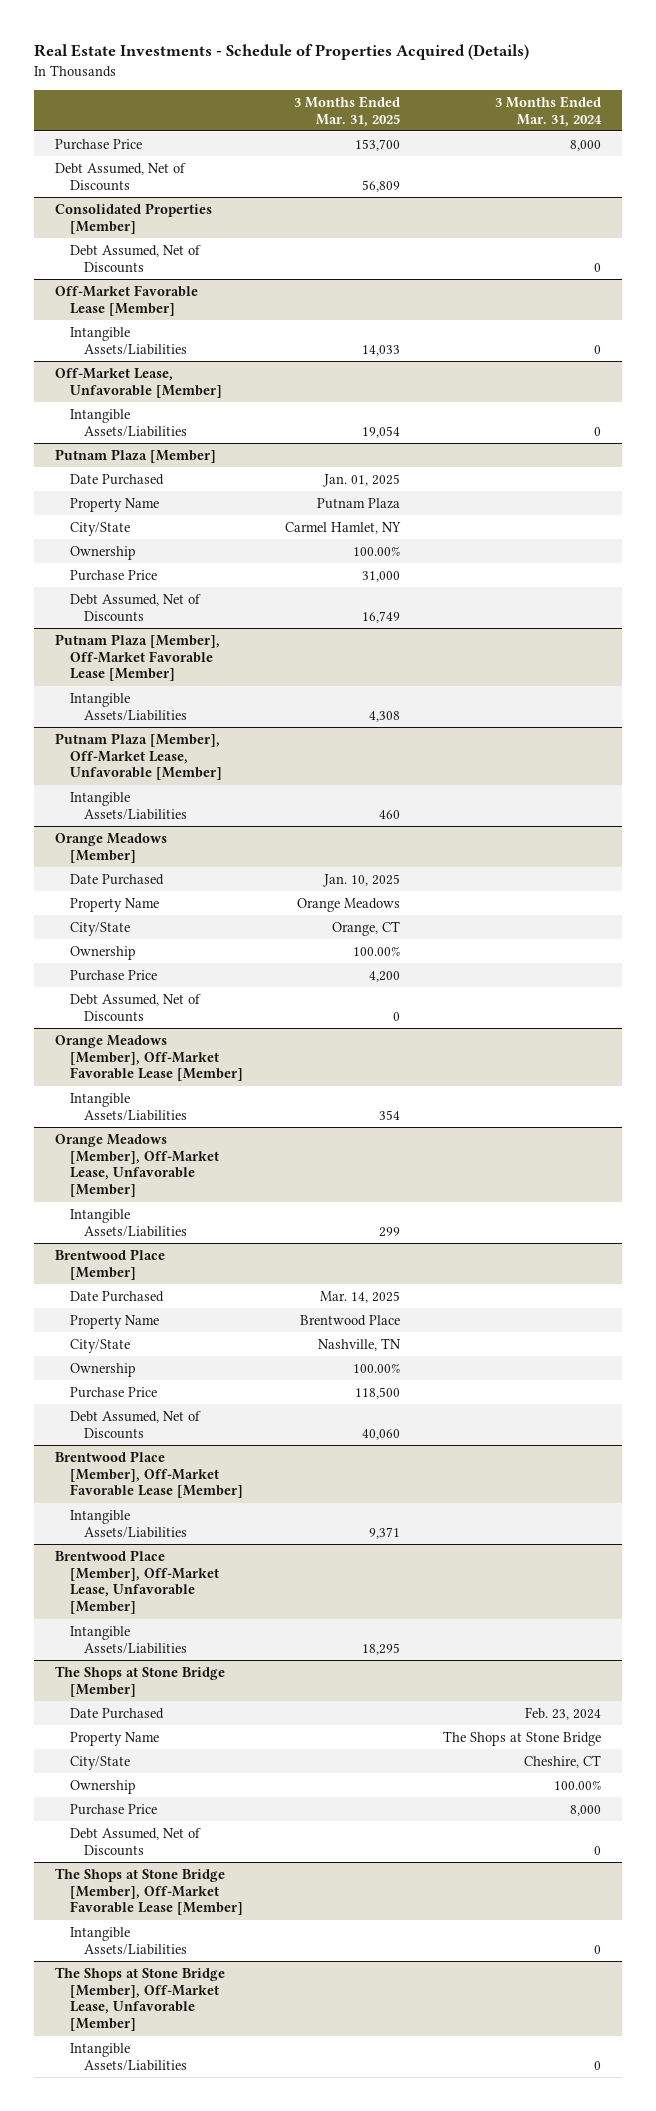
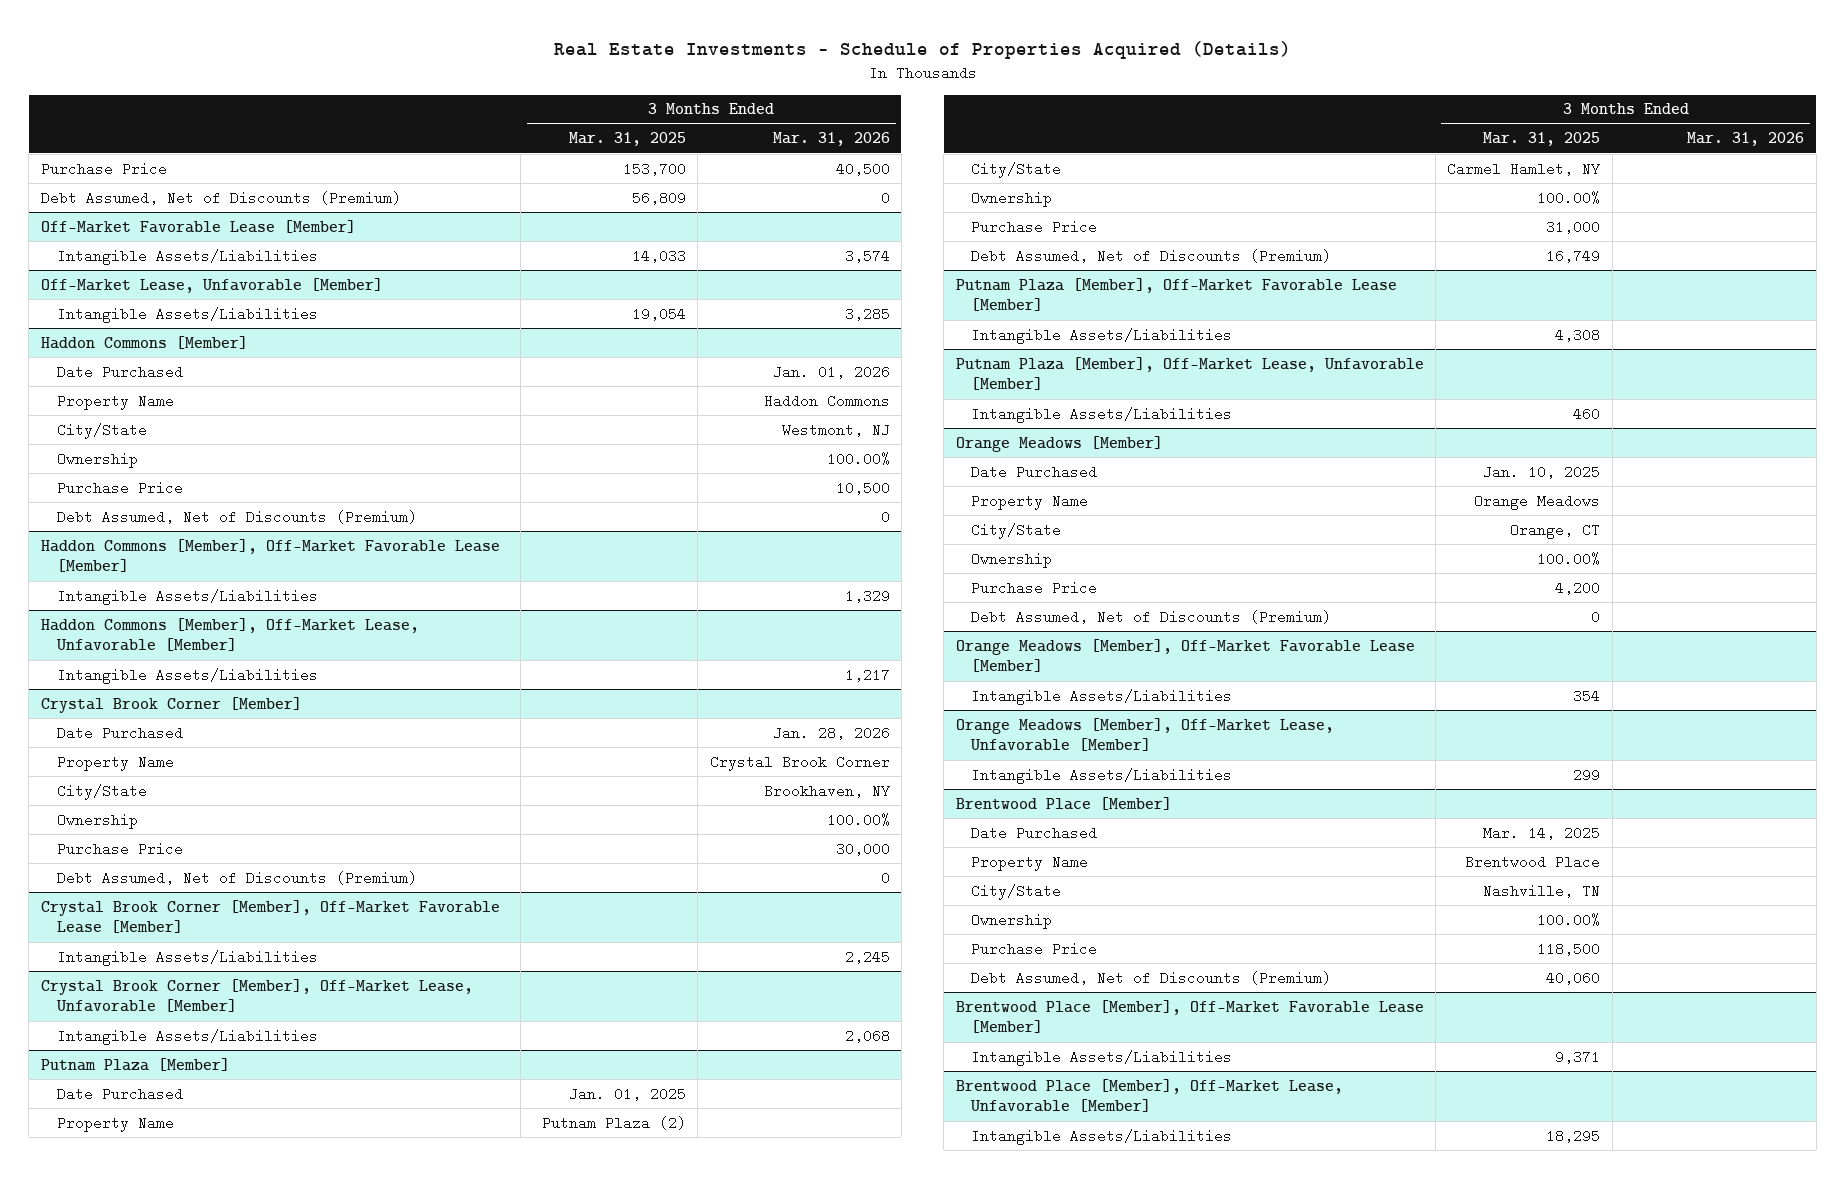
- | 3 Months Ended Mar. 31, 2025 | 3 Months Ended Mar. 31, 2024
+ | 3 Months Ended Mar. 31, 2025 | 3 Months Ended Mar. 31, 2026
- Debt Assumed, Net of Discounts | 56,809 |
- Consolidated Properties [Member]
- Debt Assumed, Net of Discounts | | 0
+ Debt Assumed, Net of Discounts (Premium) | 56,809 | 0
+ Haddon Commons [Member]
+ Date Purchased | | Jan. 01, 2026
+ Property Name | | Haddon Commons
+ City/State | | Westmont, NJ
+ Ownership | | 100.00%
+ Purchase Price | | 10,500
+ Debt Assumed, Net of Discounts (Premium) | | 0
+ Haddon Commons [Member], Off-Market Favorable Lease [Member]
+ Intangible Assets/Liabilities | | 1,329
+ Haddon Commons [Member], Off-Market Lease, Unfavorable [Member]
+ Intangible Assets/Liabilities | | 1,217
+ Crystal Brook Corner [Member]
+ Date Purchased | | Jan. 28, 2026
+ Property Name | | Crystal Brook Corner
+ City/State | | Brookhaven, NY
+ Ownership | | 100.00%
+ Purchase Price | | 30,000
+ Debt Assumed, Net of Discounts (Premium) | | 0
+ Crystal Brook Corner [Member], Off-Market Favorable Lease [Member]
+ Intangible Assets/Liabilities | | 2,245
+ Crystal Brook Corner [Member], Off-Market Lease, Unfavorable [Member]
+ Intangible Assets/Liabilities | | 2,068
@ Putnam Plaza [Member]
- Property Name | Putnam Plaza |
+ Property Name | Putnam Plaza (2) |
- Debt Assumed, Net of Discounts | 16,749 |
+ Debt Assumed, Net of Discounts (Premium) | 16,749 |
@ Orange Meadows [Member]
- Debt Assumed, Net of Discounts | 0 |
+ Debt Assumed, Net of Discounts (Premium) | 0 |
@ Brentwood Place [Member]
- Debt Assumed, Net of Discounts | 40,060 |
+ Debt Assumed, Net of Discounts (Premium) | 40,060 |
- The Shops at Stone Bridge [Member]
- Date Purchased | | Feb. 23, 2024
- Property Name | | The Shops at Stone Bridge
- City/State | | Cheshire, CT
- Ownership | | 100.00%
- Purchase Price | | 8,000
- Debt Assumed, Net of Discounts | | 0
- The Shops at Stone Bridge [Member], Off-Market Favorable Lease [Member]
- Intangible Assets/Liabilities | | 0
- The Shops at Stone Bridge [Member], Off-Market Lease, Unfavorable [Member]
- Intangible Assets/Liabilities | | 0

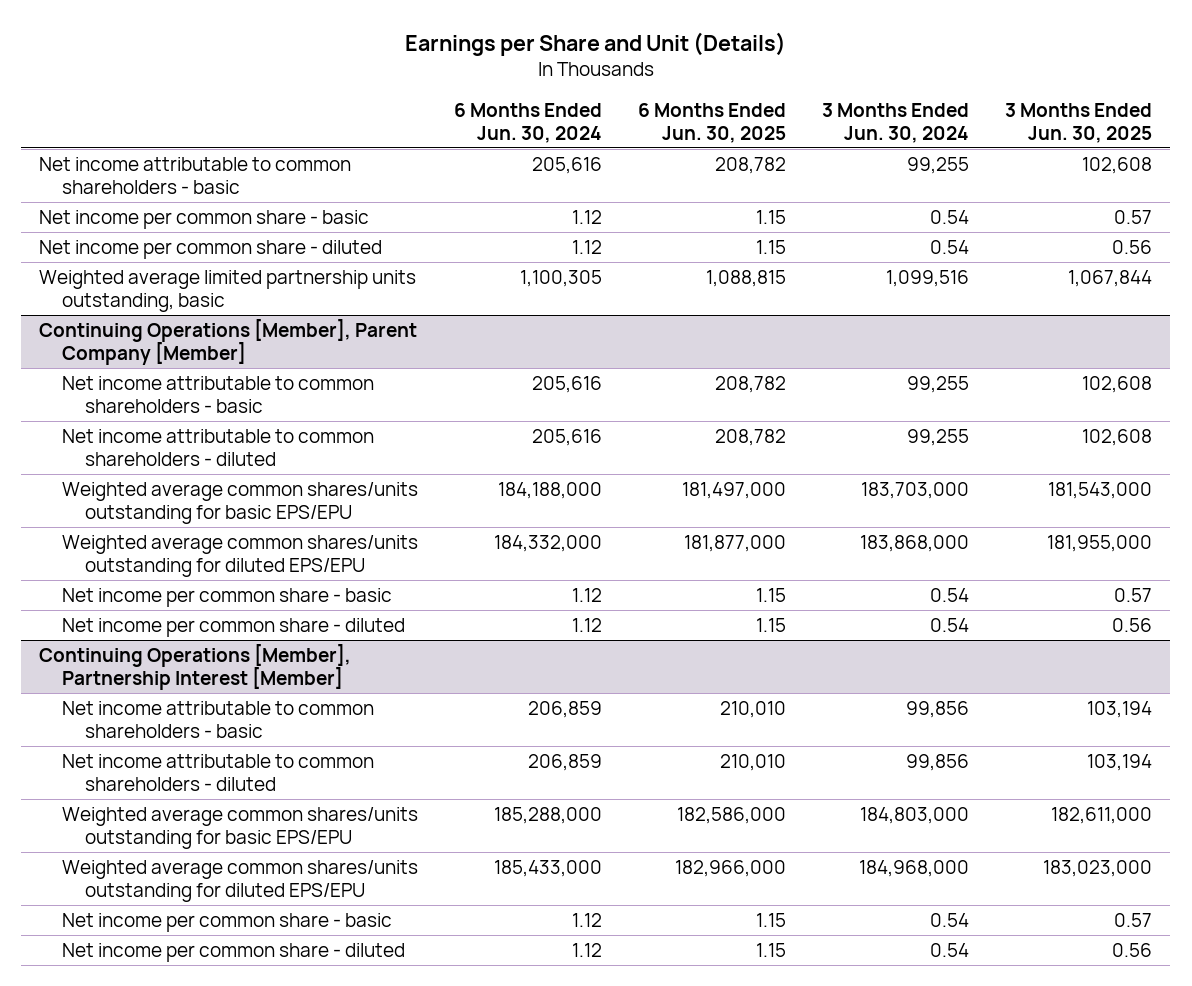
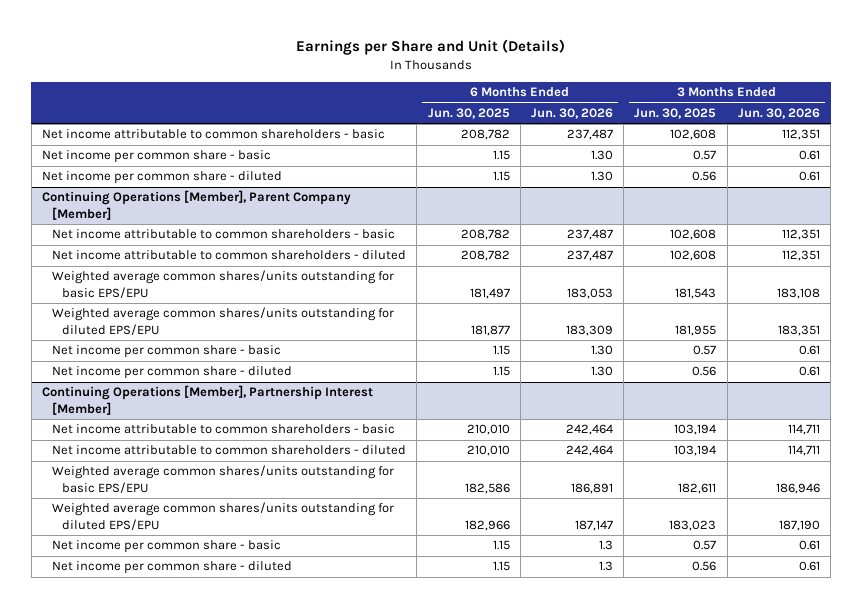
- | 6 Months Ended Jun. 30, 2024 | 6 Months Ended Jun. 30, 2025 | 3 Months Ended Jun. 30, 2024 | 3 Months Ended Jun. 30, 2025
+ | 6 Months Ended Jun. 30, 2025 | 6 Months Ended Jun. 30, 2026 | 3 Months Ended Jun. 30, 2025 | 3 Months Ended Jun. 30, 2026
- Weighted average limited partnership units outstanding, basic | 1,100,305 | 1,088,815 | 1,099,516 | 1,067,844
@ Continuing Operations [Member], Parent Company [Member]
- Weighted average common shares/units outstanding for basic EPS/EPU | 184,188,000 | 181,497,000 | 183,703,000 | 181,543,000
- Weighted average common shares/units outstanding for diluted EPS/EPU | 184,332,000 | 181,877,000 | 183,868,000 | 181,955,000
+ Weighted average common shares/units outstanding for basic EPS/EPU | 181,497 | 183,053 | 181,543 | 183,108
+ Weighted average common shares/units outstanding for diluted EPS/EPU | 181,877 | 183,309 | 181,955 | 183,351
@ Continuing Operations [Member], Partnership Interest [Member]
- Weighted average common shares/units outstanding for basic EPS/EPU | 185,288,000 | 182,586,000 | 184,803,000 | 182,611,000
- Weighted average common shares/units outstanding for diluted EPS/EPU | 185,433,000 | 182,966,000 | 184,968,000 | 183,023,000
+ Weighted average common shares/units outstanding for basic EPS/EPU | 182,586 | 186,891 | 182,611 | 186,946
+ Weighted average common shares/units outstanding for diluted EPS/EPU | 182,966 | 187,147 | 183,023 | 187,190

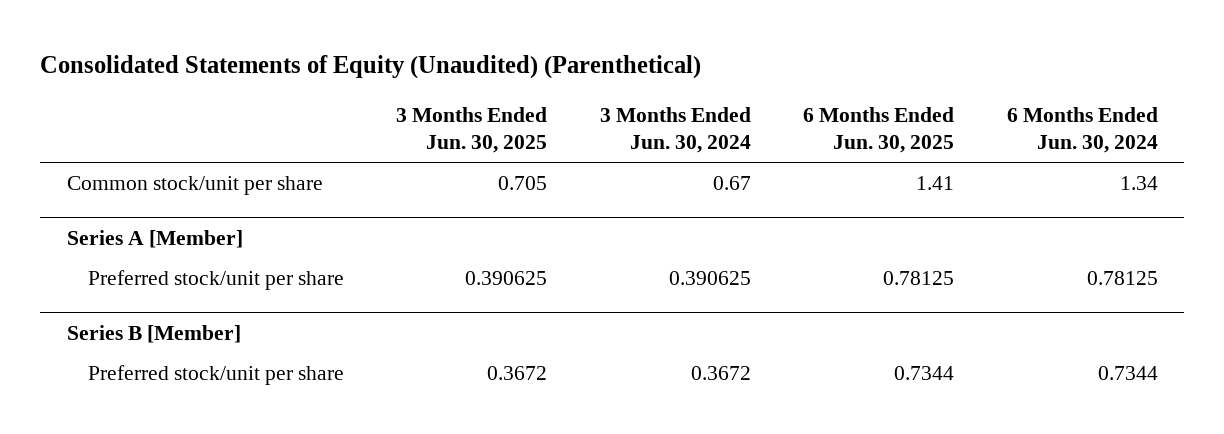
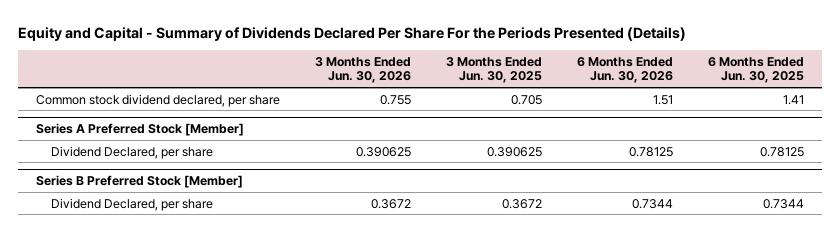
- Consolidated Statements of Equity (Unaudited) (Parenthetical)
+ Equity and Capital - Summary of Dividends Declared Per Share For the Periods Presented (Details)
- | 3 Months Ended Jun. 30, 2025 | 3 Months Ended Jun. 30, 2024 | 6 Months Ended Jun. 30, 2025 | 6 Months Ended Jun. 30, 2024
+ | 3 Months Ended Jun. 30, 2026 | 3 Months Ended Jun. 30, 2025 | 6 Months Ended Jun. 30, 2026 | 6 Months Ended Jun. 30, 2025
- Common stock/unit per share | 0.705 | 0.67 | 1.41 | 1.34
- Series A [Member]
- Preferred stock/unit per share | 0.390625 | 0.390625 | 0.78125 | 0.78125
- Series B [Member]
- Preferred stock/unit per share | 0.3672 | 0.3672 | 0.7344 | 0.7344
+ Common stock dividend declared, per share | 0.755 | 0.705 | 1.51 | 1.41
+ Series A Preferred Stock [Member]
+ Dividend Declared, per share | 0.390625 | 0.390625 | 0.78125 | 0.78125
+ Series B Preferred Stock [Member]
+ Dividend Declared, per share | 0.3672 | 0.3672 | 0.7344 | 0.7344

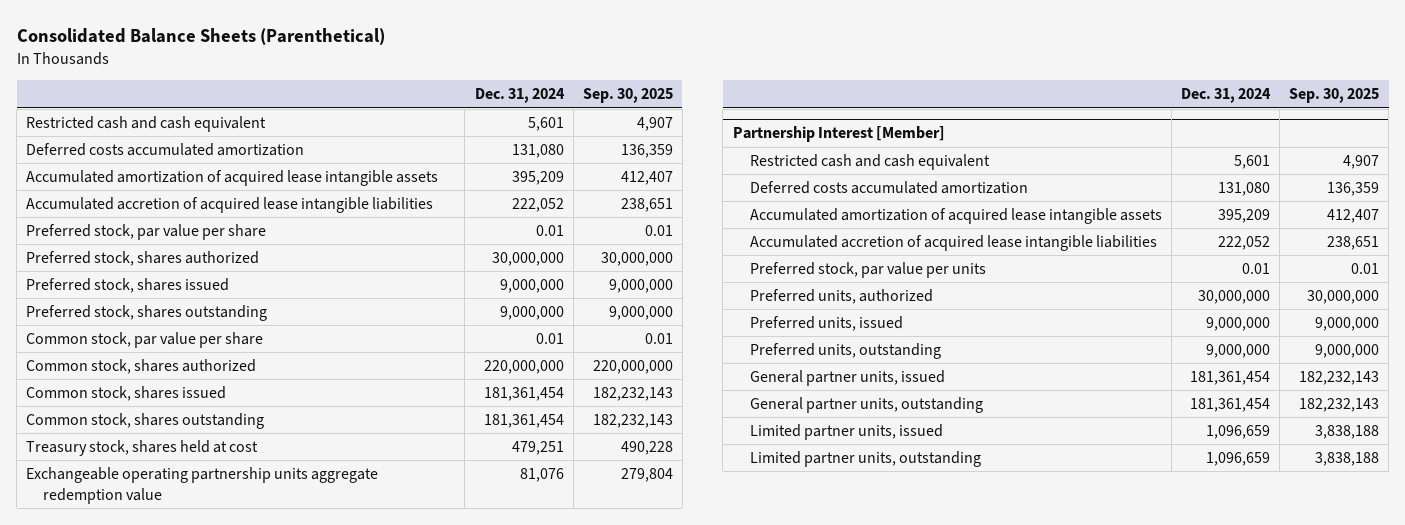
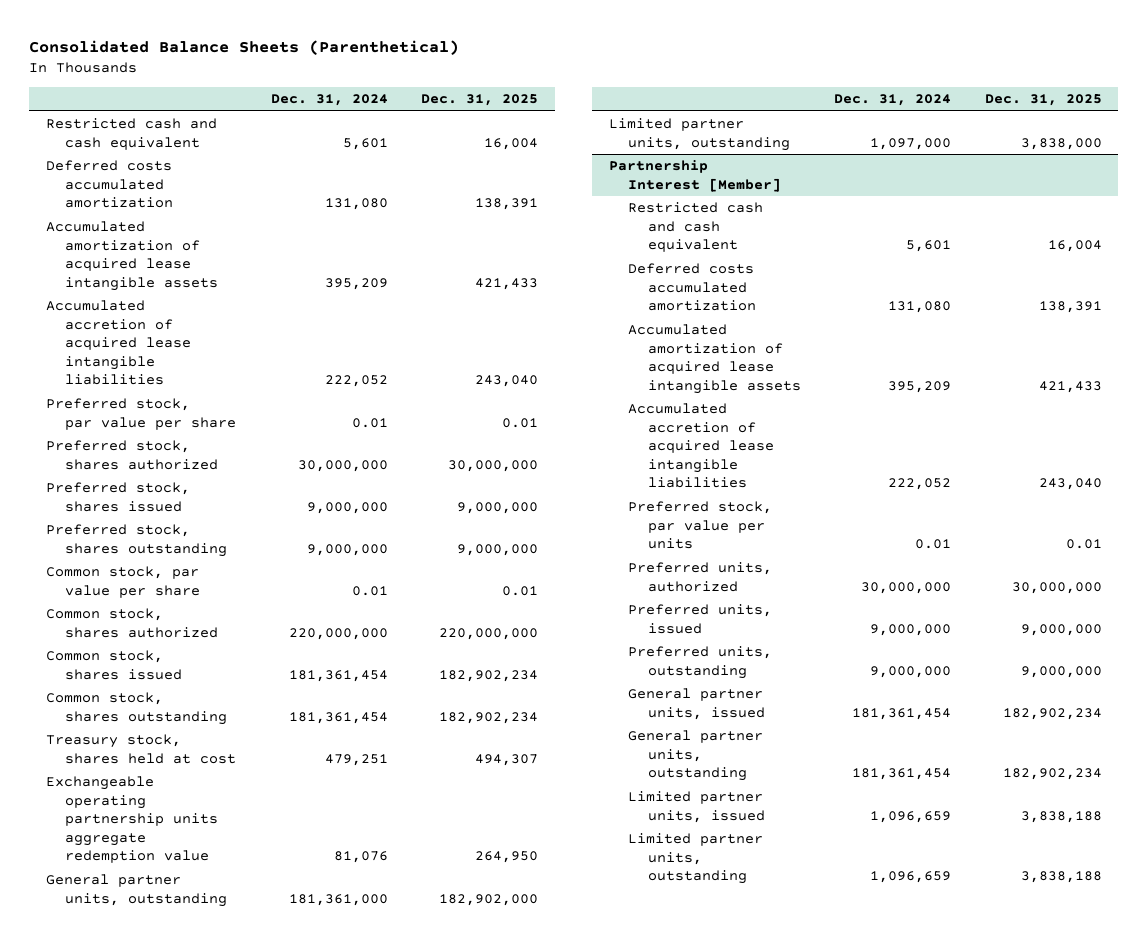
- | Dec. 31, 2024 | Sep. 30, 2025
+ | Dec. 31, 2024 | Dec. 31, 2025
+ General partner units, outstanding | 181,361,000 | 182,902,000
+ Limited partner units, outstanding | 1,097,000 | 3,838,000

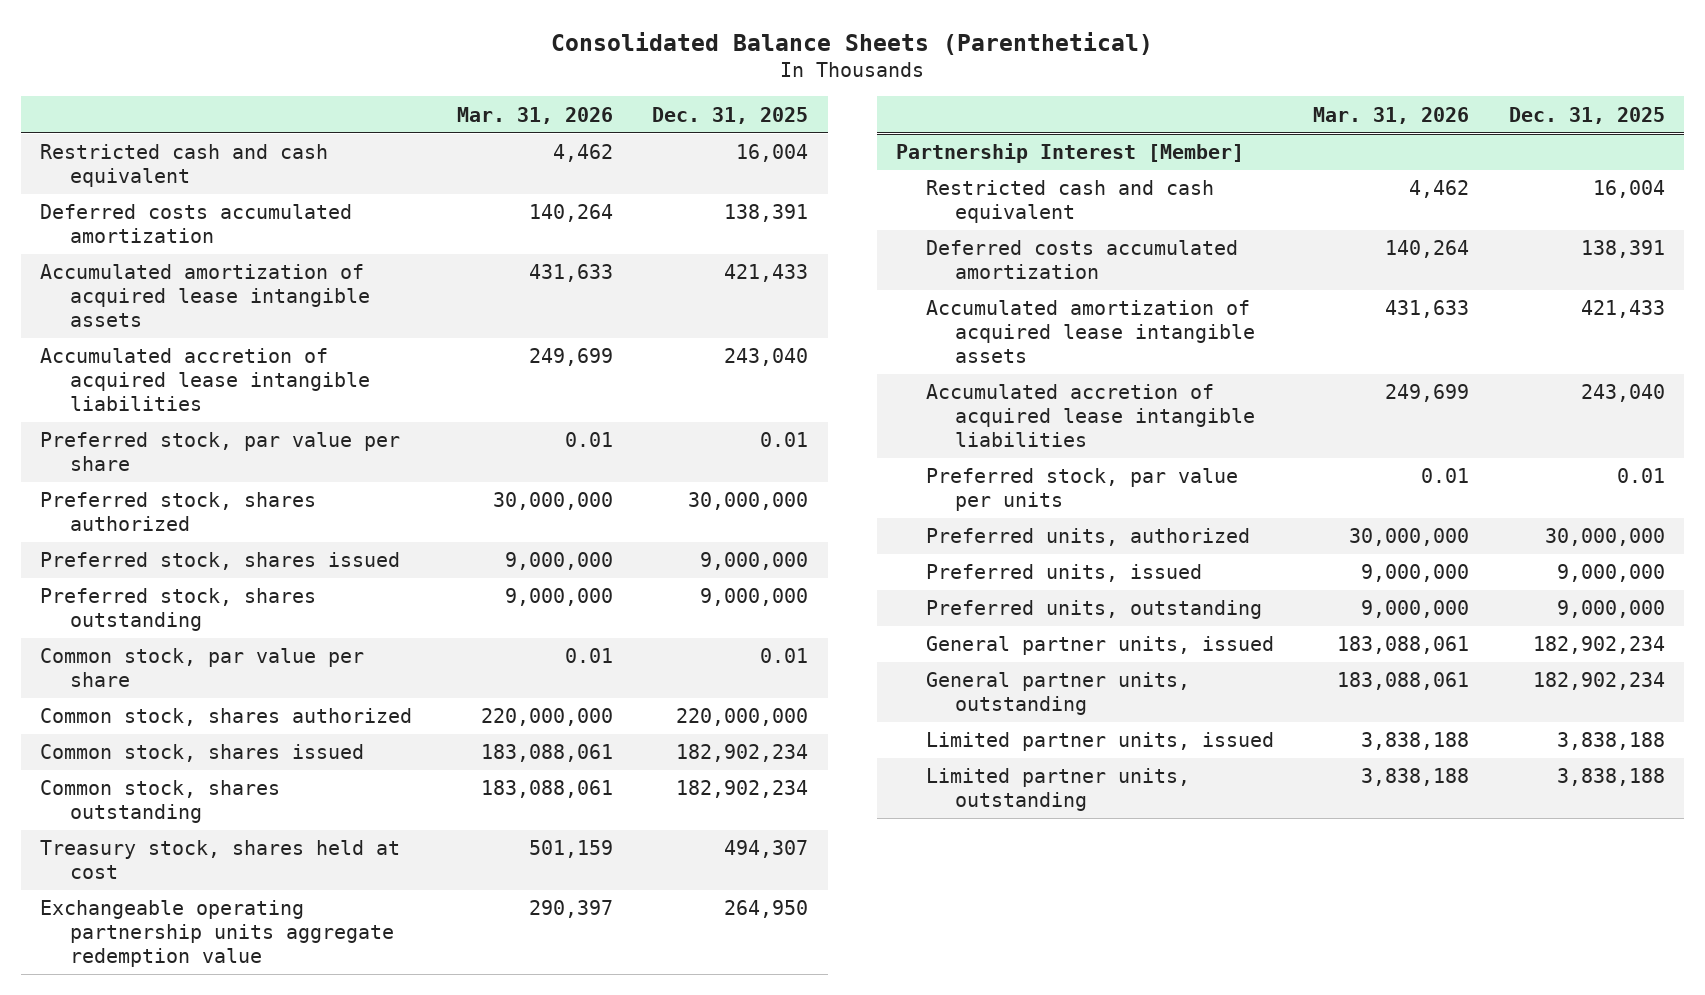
- | Dec. 31, 2024 | Dec. 31, 2025
+ | Mar. 31, 2026 | Dec. 31, 2025
- General partner units, outstanding | 181,361,000 | 182,902,000
- Limited partner units, outstanding | 1,097,000 | 3,838,000

